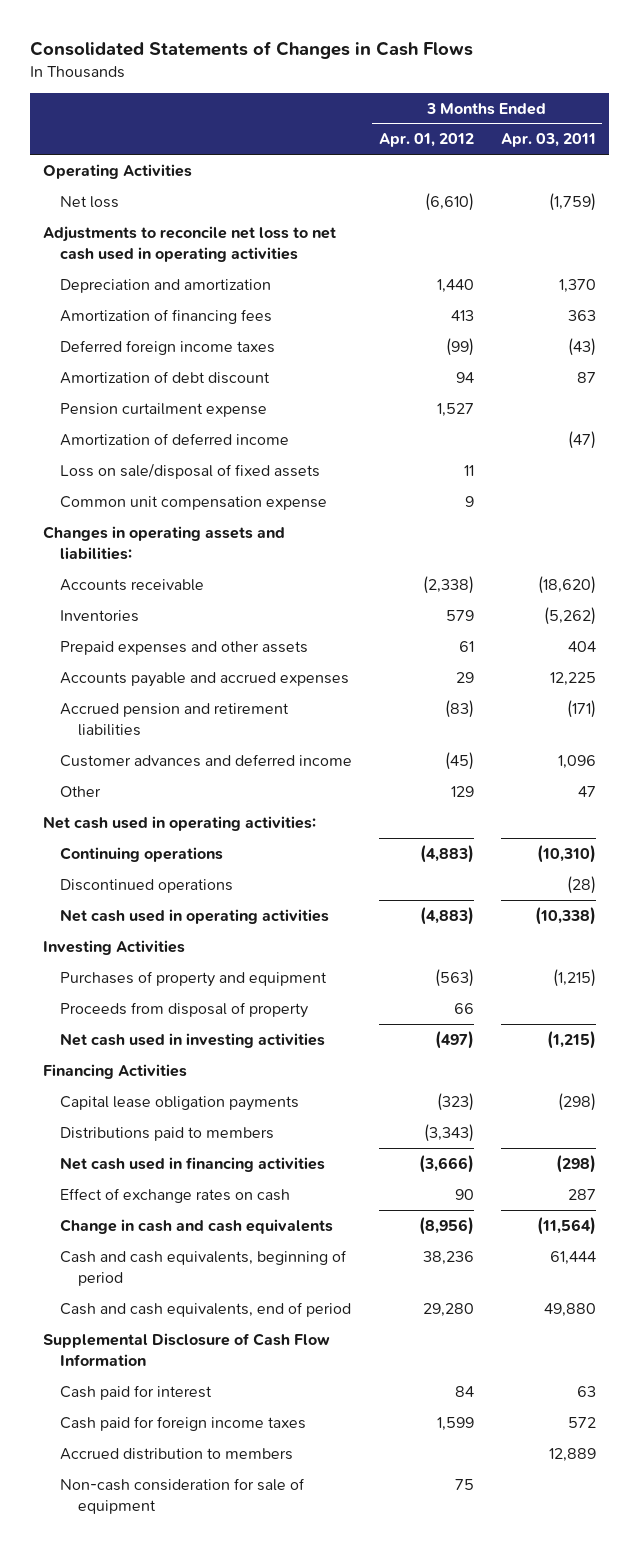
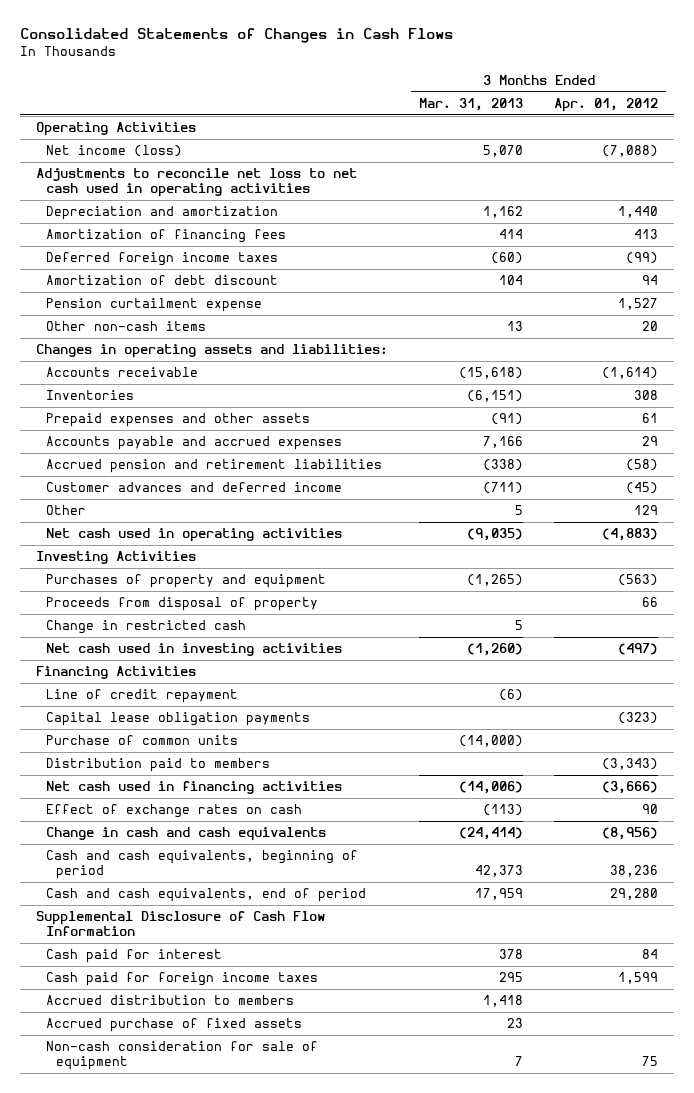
- | 3 Months Ended Apr. 01, 2012 | 3 Months Ended Apr. 03, 2011
+ | 3 Months Ended Mar. 31, 2013 | 3 Months Ended Apr. 01, 2012
- Net loss | (6,610) | (1,759)
+ Net income (loss) | 5,070 | (7,088)
- Amortization of deferred income | | (47)
- Loss on sale/disposal of fixed assets | 11 |
- Common unit compensation expense | 9 |
+ Other non-cash items | 13 | 20
- Accounts receivable | (2,338) | (18,620)
- Inventories | 579 | (5,262)
+ Accounts receivable | (15,618) | (1,614)
+ Inventories | (6,151) | 308
- Accrued pension and retirement liabilities | (83) | (171)
+ Accrued pension and retirement liabilities | (338) | (58)
- Net cash used in operating activities:
- Continuing operations | (4,883) | (10,310)
- Discontinued operations | | (28)
+ Change in restricted cash | 5 |
+ Line of credit repayment | (6) |
- Distributions paid to members | (3,343) |
+ Purchase of common units | (14,000) |
+ Distribution paid to members | | (3,343)
+ Accrued purchase of fixed assets | 23 |

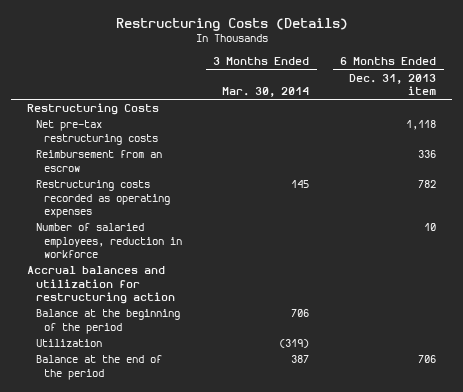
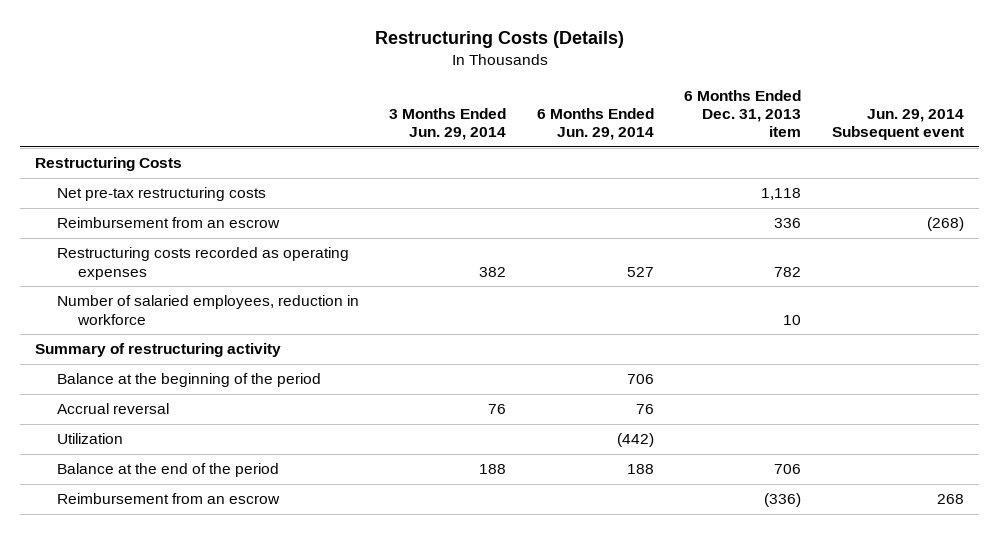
- | 3 Months Ended Mar. 30, 2014 | 6 Months Ended Dec. 31, 2013 item
+ | 3 Months Ended Jun. 29, 2014 | 6 Months Ended Jun. 29, 2014 | 6 Months Ended Dec. 31, 2013 item | Jun. 29, 2014 Subsequent event
- Accrual balances and utilization for restructuring action
+ Summary of restructuring activity
+ Accrual reversal | 76 | 76 | |
+ Reimbursement from an escrow | | | (336) | 268

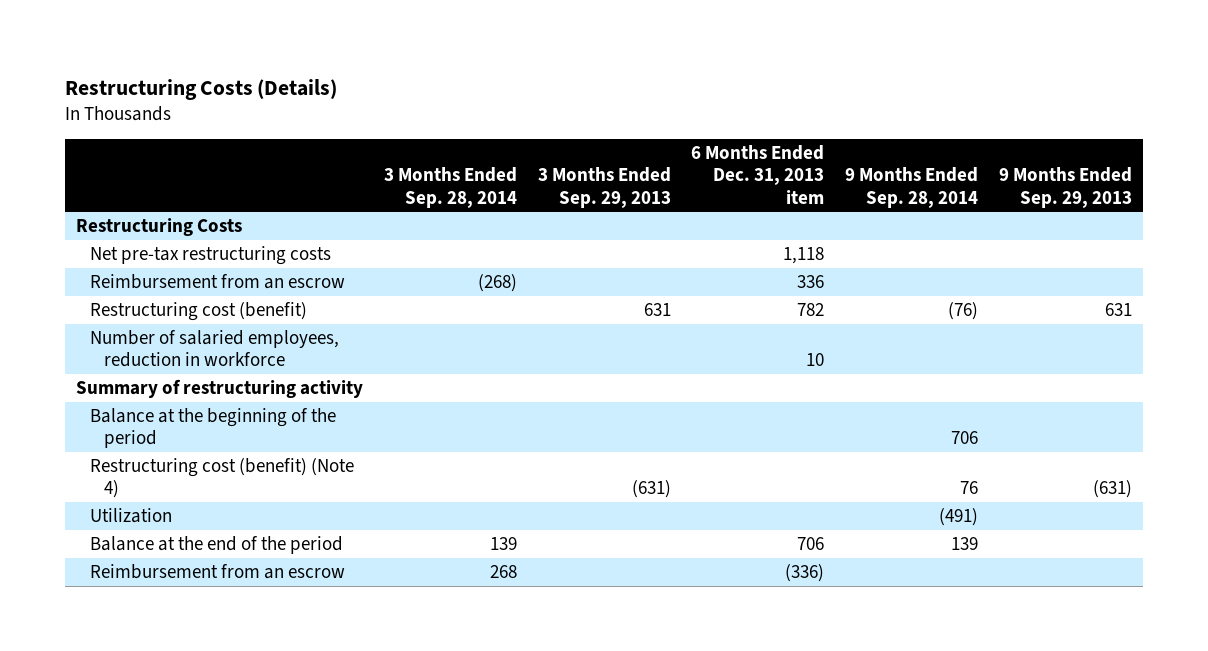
- | 3 Months Ended Jun. 29, 2014 | 6 Months Ended Jun. 29, 2014 | 6 Months Ended Dec. 31, 2013 item | Jun. 29, 2014 Subsequent event
+ | 3 Months Ended Sep. 28, 2014 | 3 Months Ended Sep. 29, 2013 | 6 Months Ended Dec. 31, 2013 item | 9 Months Ended Sep. 28, 2014 | 9 Months Ended Sep. 29, 2013
- Restructuring costs recorded as operating expenses | 382 | 527 | 782 |
+ Restructuring cost (benefit) | | 631 | 782 | (76) | 631
- Accrual reversal | 76 | 76 | |
+ Restructuring cost (benefit) (Note 4) | | (631) | | 76 | (631)

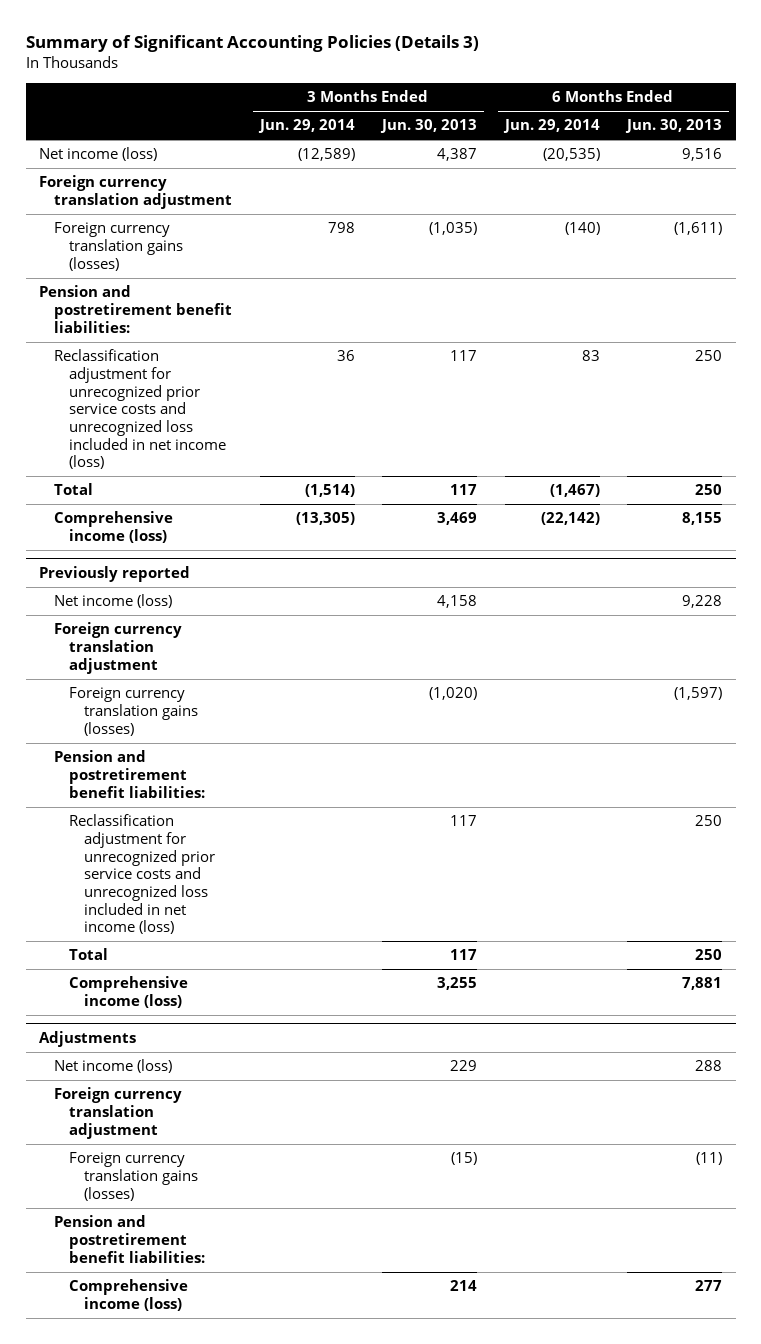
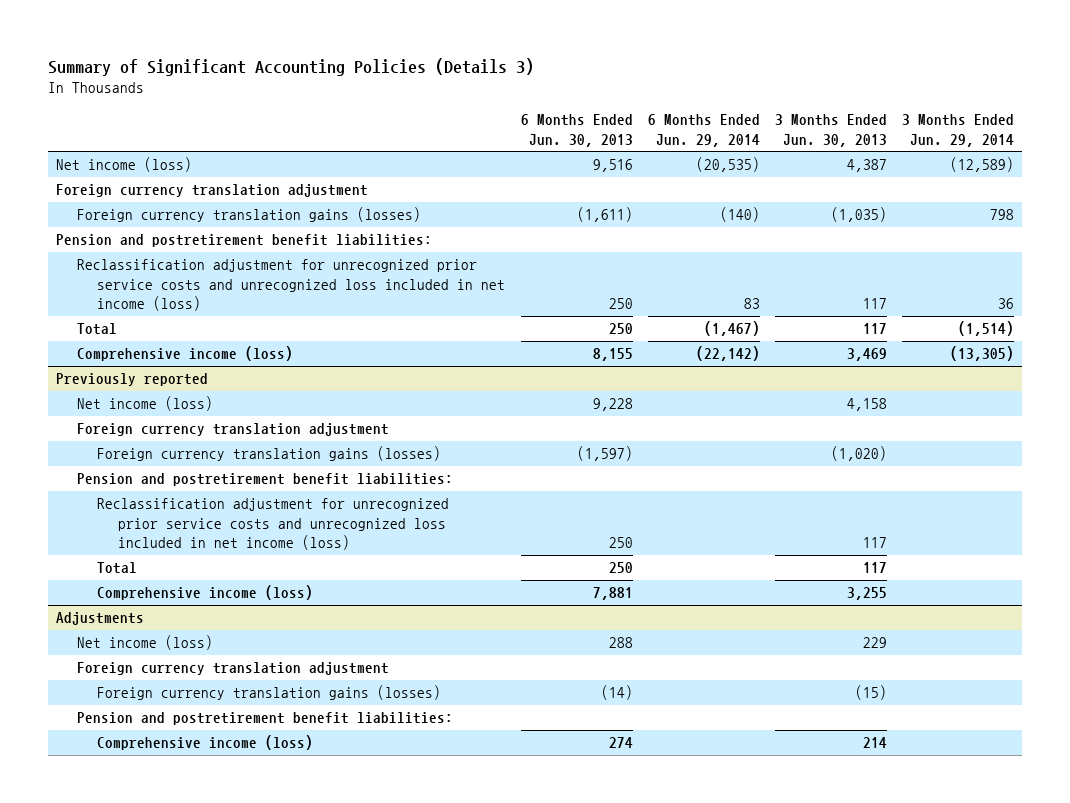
- | 3 Months Ended Jun. 29, 2014 | 3 Months Ended Jun. 30, 2013 | 6 Months Ended Jun. 29, 2014 | 6 Months Ended Jun. 30, 2013
+ | 6 Months Ended Jun. 30, 2013 | 6 Months Ended Jun. 29, 2014 | 3 Months Ended Jun. 30, 2013 | 3 Months Ended Jun. 29, 2014
@ Adjustments
- Foreign currency translation gains (losses) | | (15) | | (11)
+ Foreign currency translation gains (losses) | (14) | | (15) |
- Comprehensive income (loss) | | 214 | | 277
+ Comprehensive income (loss) | 274 | | 214 |

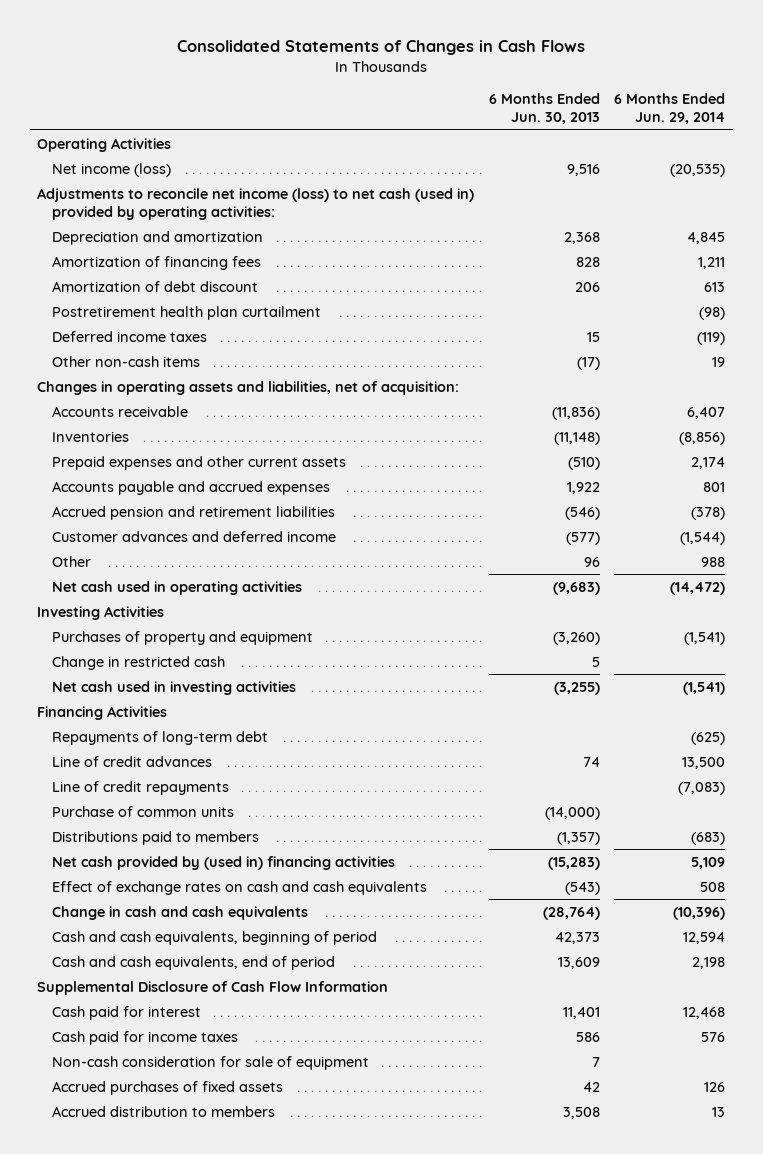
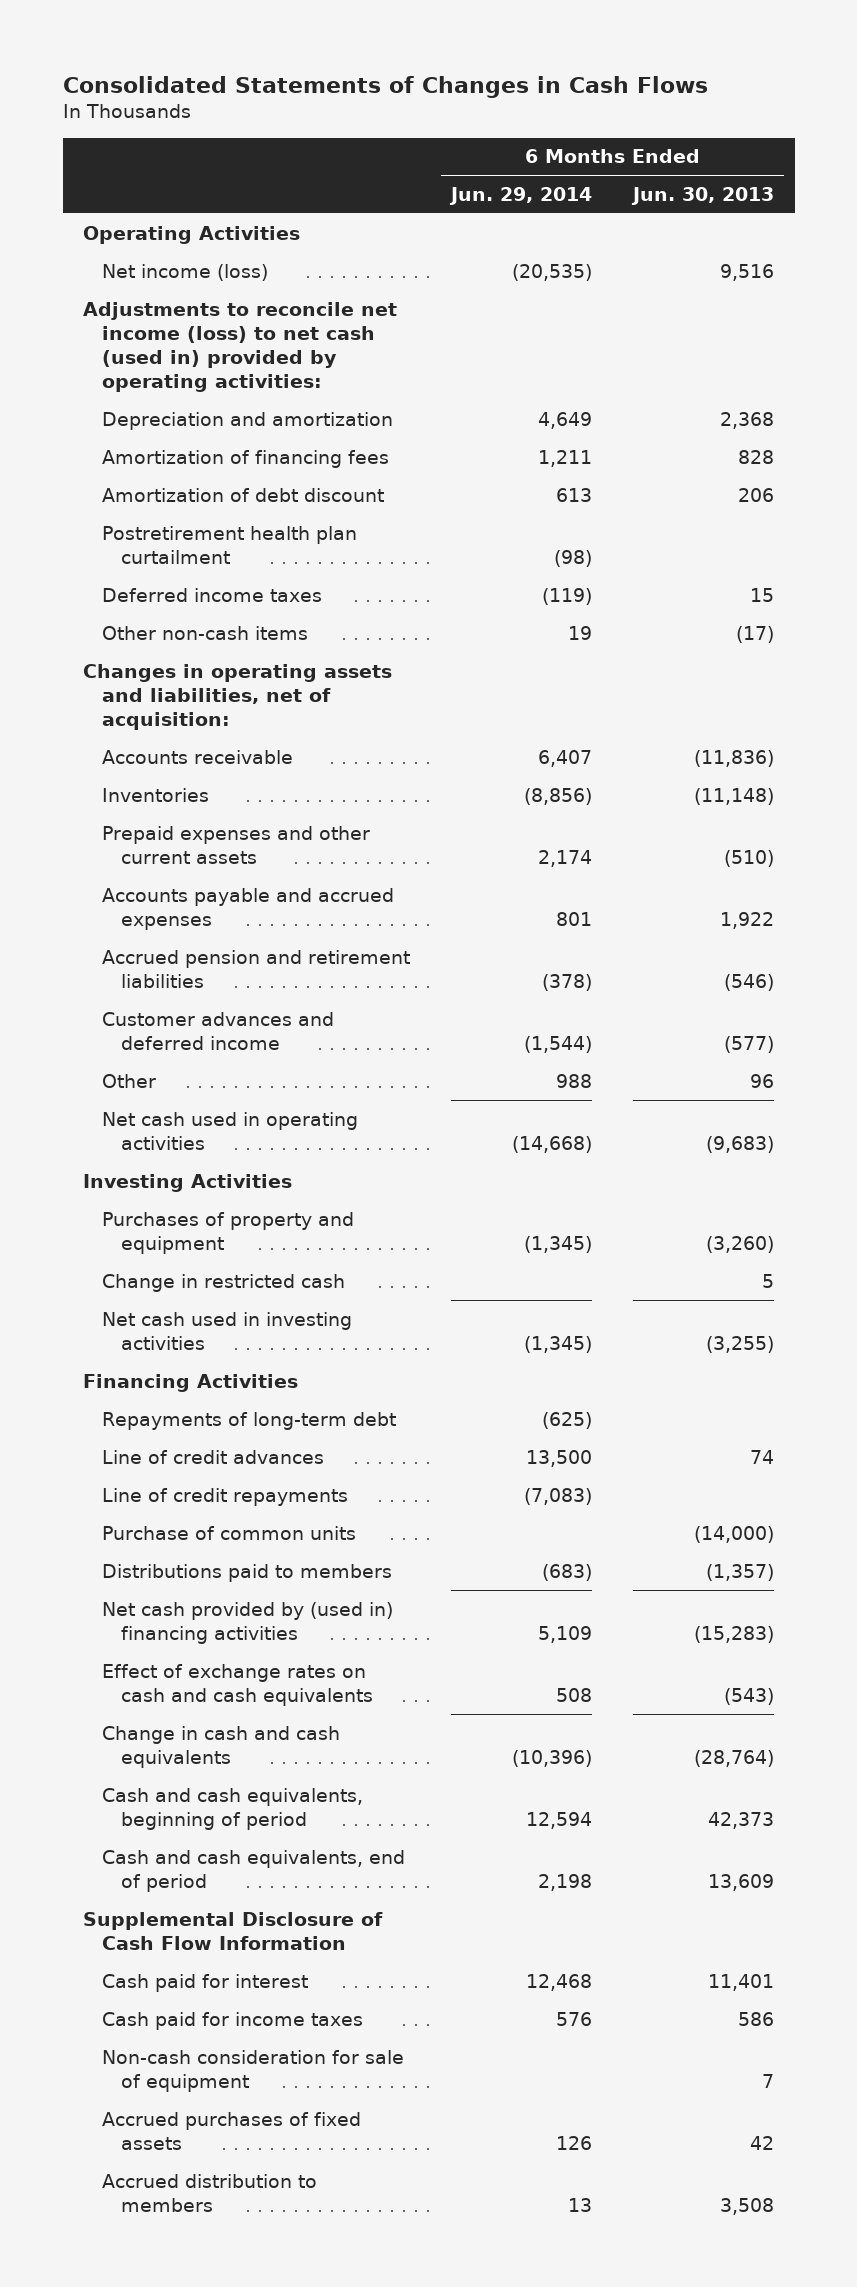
- | 6 Months Ended Jun. 30, 2013 | 6 Months Ended Jun. 29, 2014
+ | 6 Months Ended Jun. 29, 2014 | 6 Months Ended Jun. 30, 2013
- Depreciation and amortization | 2,368 | 4,845
+ Depreciation and amortization | 4,649 | 2,368
- Net cash used in operating activities | (9,683) | (14,472)
+ Net cash used in operating activities | (14,668) | (9,683)
- Purchases of property and equipment | (3,260) | (1,541)
+ Purchases of property and equipment | (1,345) | (3,260)
- Net cash used in investing activities | (3,255) | (1,541)
+ Net cash used in investing activities | (1,345) | (3,255)

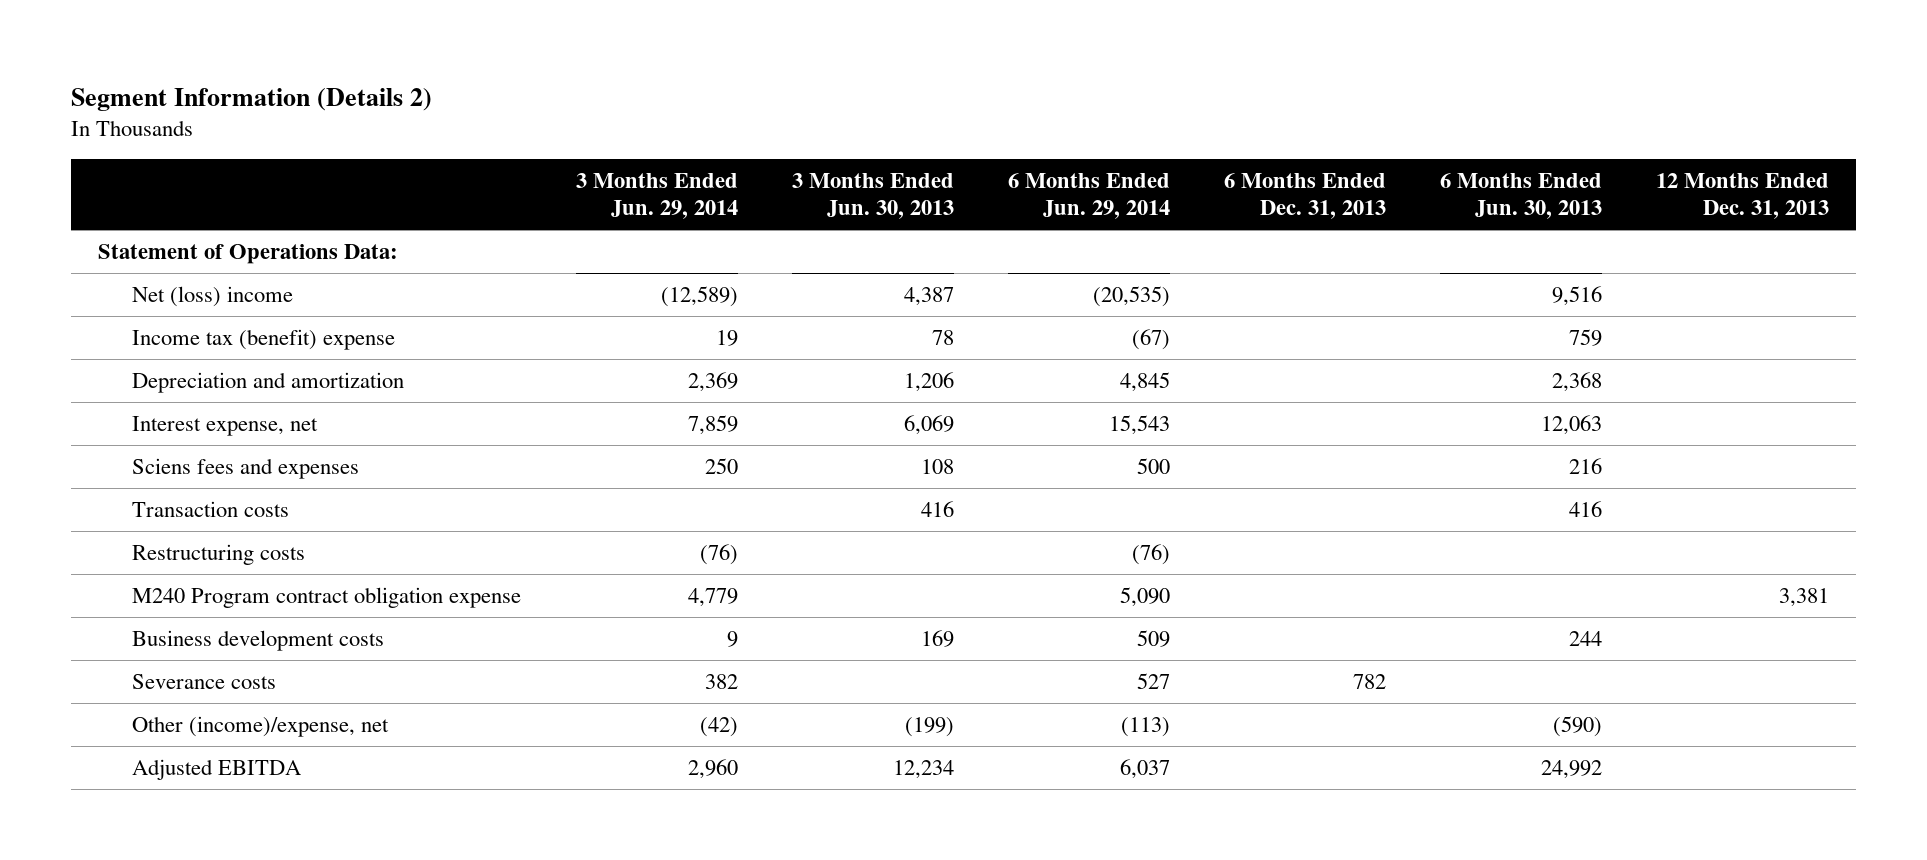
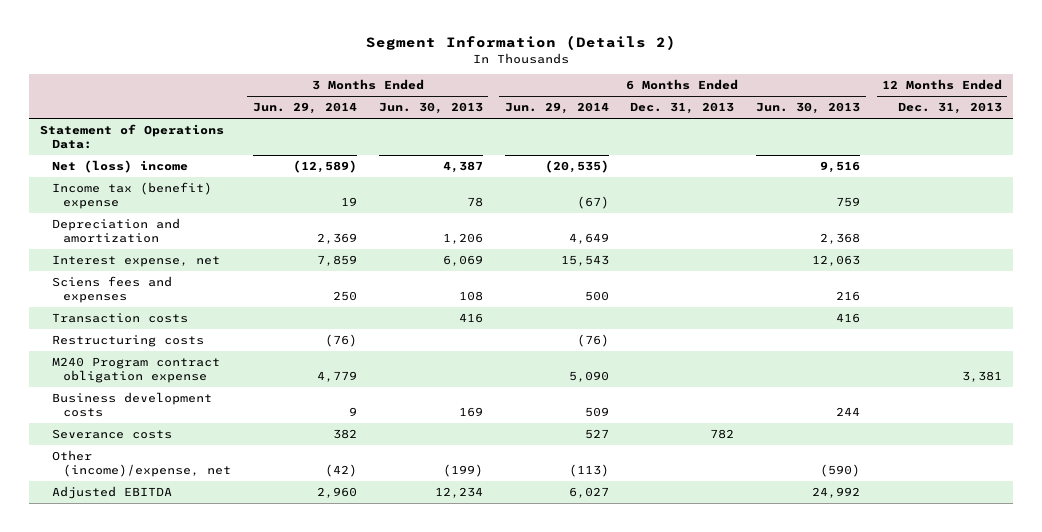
- Depreciation and amortization | 2,369 | 1,206 | 4,845 | | 2,368 |
+ Depreciation and amortization | 2,369 | 1,206 | 4,649 | | 2,368 |
- Adjusted EBITDA | 2,960 | 12,234 | 6,037 | | 24,992 |
+ Adjusted EBITDA | 2,960 | 12,234 | 6,027 | | 24,992 |

